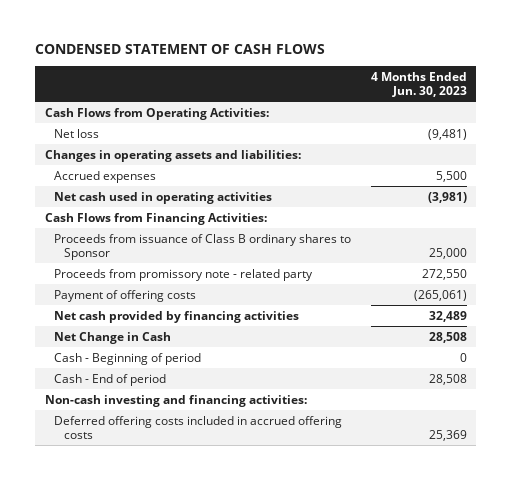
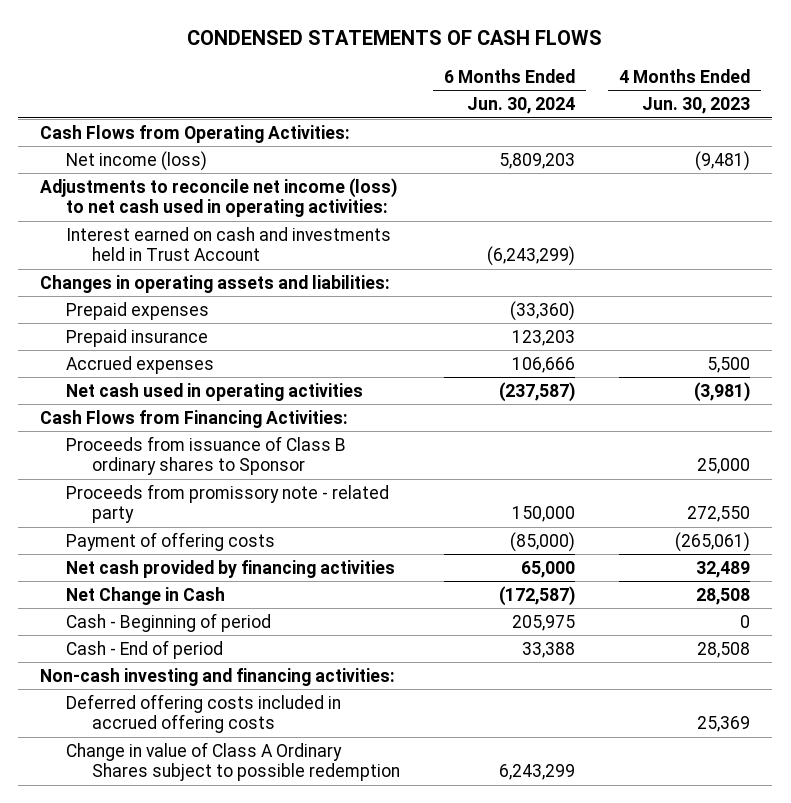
- CONDENSED STATEMENT OF CASH FLOWS
+ CONDENSED STATEMENTS OF CASH FLOWS
- | 4 Months Ended Jun. 30, 2023
+ | 6 Months Ended Jun. 30, 2024 | 4 Months Ended Jun. 30, 2023
- Net loss | (9,481)
+ Net income (loss) | 5,809,203 | (9,481)
+ Adjustments to reconcile net income (loss) to net cash used in operating activities:
+ Interest earned on cash and investments held in Trust Account | (6,243,299) |
+ Prepaid expenses | (33,360) |
+ Prepaid insurance | 123,203 |
+ Change in value of Class A Ordinary Shares subject to possible redemption | 6,243,299 |

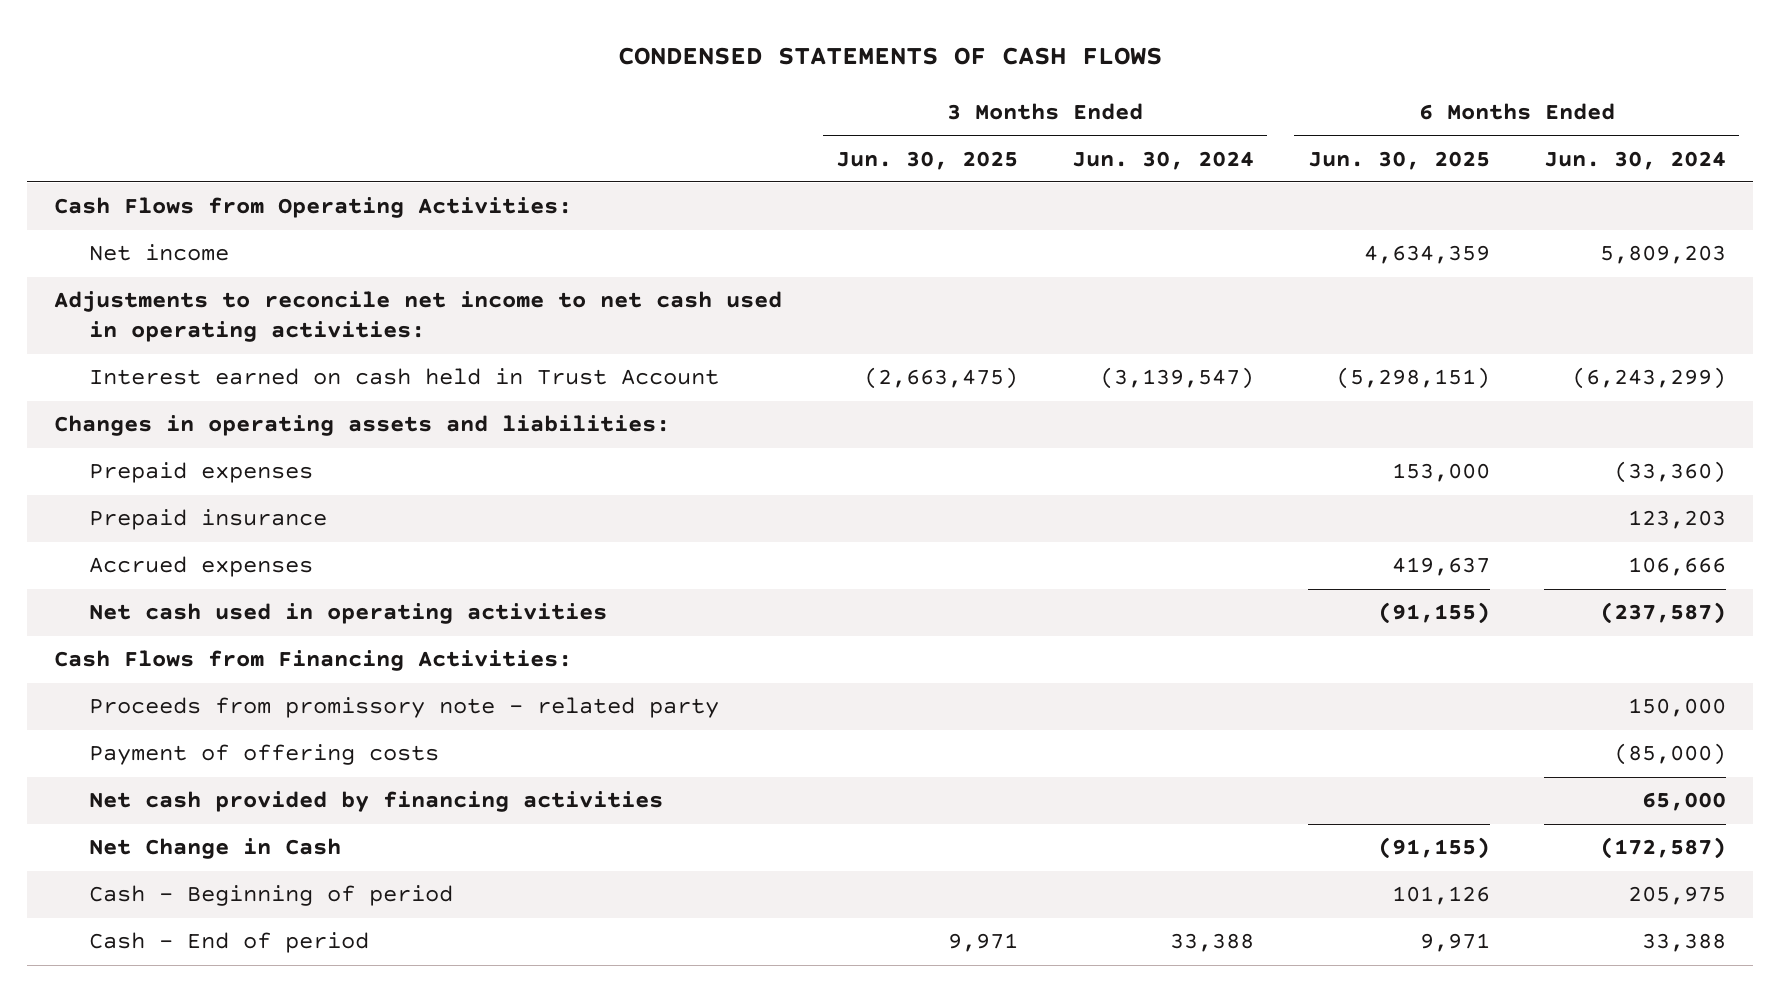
- | 6 Months Ended Jun. 30, 2024 | 4 Months Ended Jun. 30, 2023
+ | 3 Months Ended Jun. 30, 2025 | 3 Months Ended Jun. 30, 2024 | 6 Months Ended Jun. 30, 2025 | 6 Months Ended Jun. 30, 2024
- Net income (loss) | 5,809,203 | (9,481)
- Adjustments to reconcile net income (loss) to net cash used in operating activities:
- Interest earned on cash and investments held in Trust Account | (6,243,299) |
+ Net income | | | 4,634,359 | 5,809,203
+ Adjustments to reconcile net income to net cash used in operating activities:
+ Interest earned on cash held in Trust Account | (2,663,475) | (3,139,547) | (5,298,151) | (6,243,299)
- Proceeds from issuance of Class B ordinary shares to Sponsor | | 25,000
- Non-cash investing and financing activities:
- Deferred offering costs included in accrued offering costs | | 25,369
- Change in value of Class A Ordinary Shares subject to possible redemption | 6,243,299 |

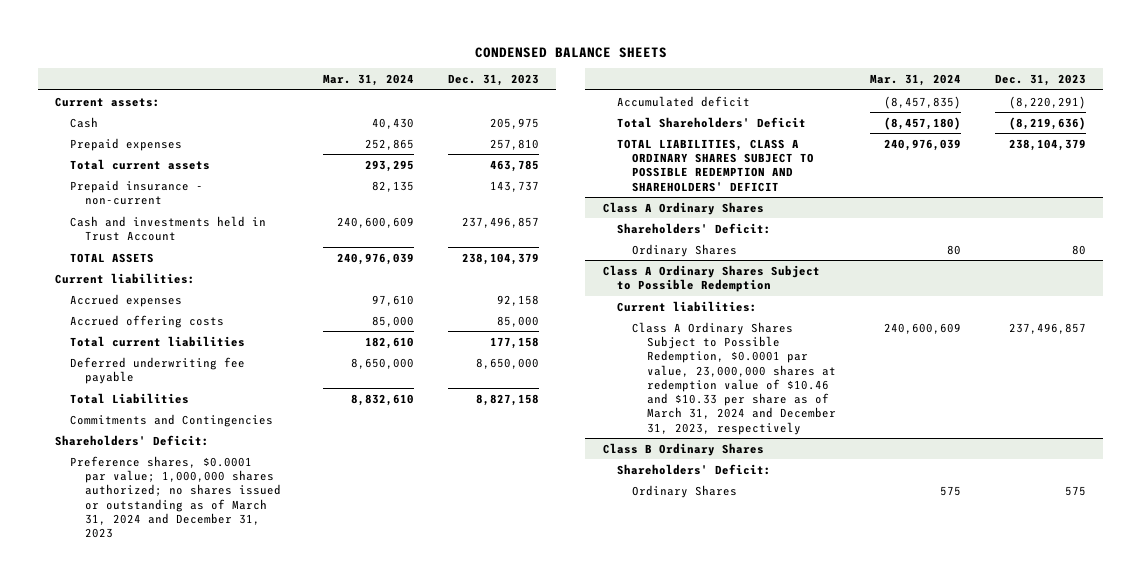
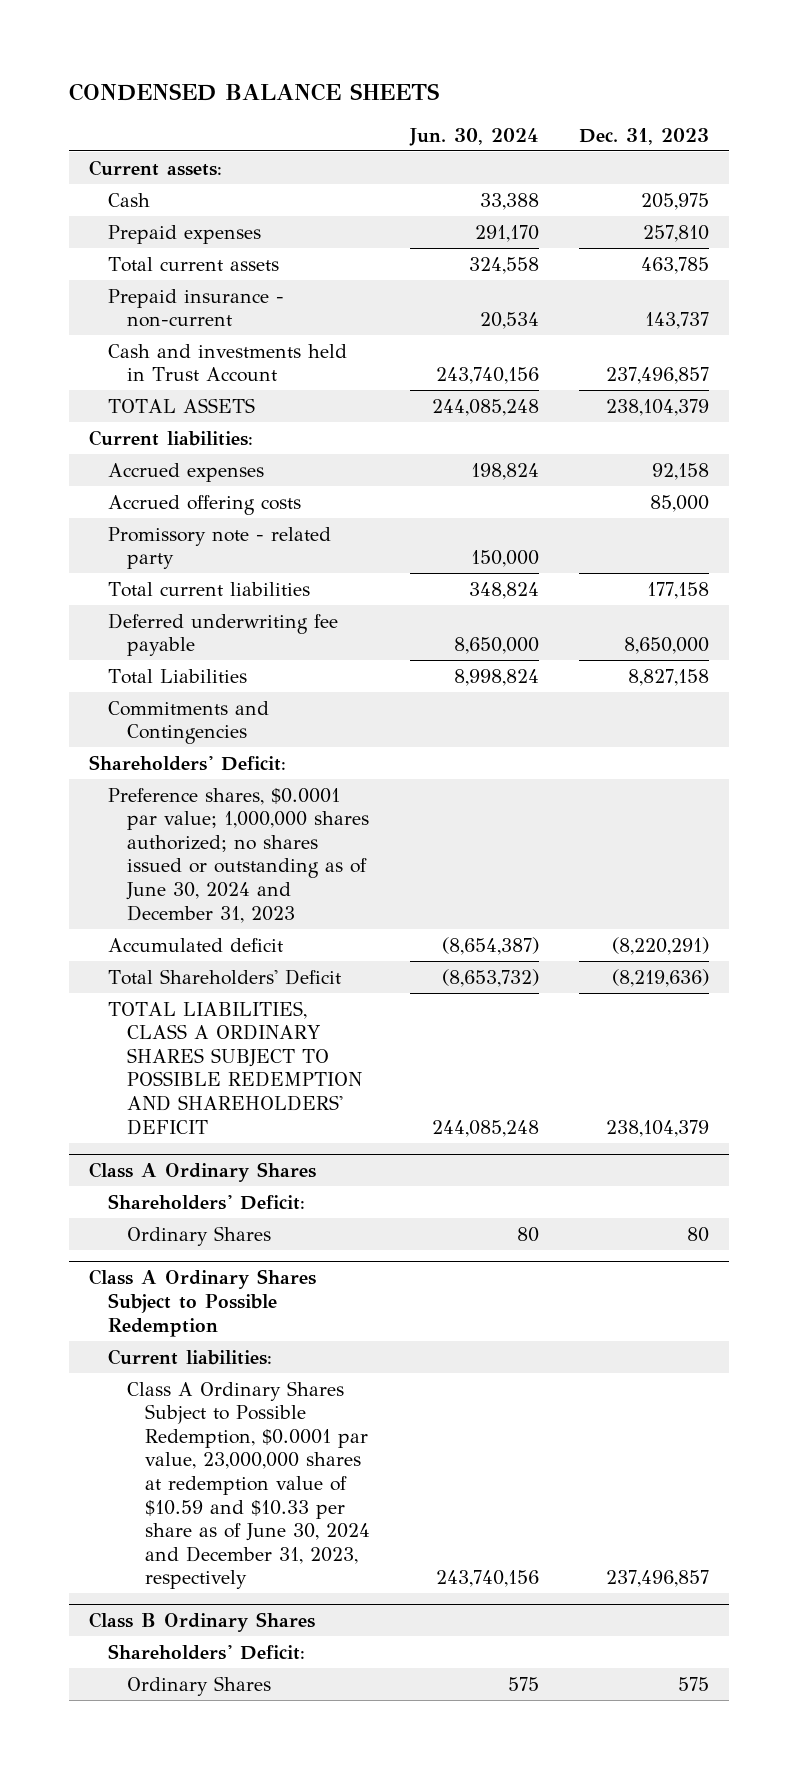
- | Mar. 31, 2024 | Dec. 31, 2023
+ | Jun. 30, 2024 | Dec. 31, 2023
+ Promissory note - related party | 150,000 |
- Preference shares, $0.0001 par value; 1,000,000 shares authorized; no shares issued or outstanding as of March 31, 2024 and December 31, 2023
+ Preference shares, $0.0001 par value; 1,000,000 shares authorized; no shares issued or outstanding as of June 30, 2024 and December 31, 2023
@ Class A Ordinary Shares Subject to Possible Redemption
- Class A Ordinary Shares Subject to Possible Redemption, $0.0001 par value, 23,000,000 shares at redemption value of $10.46 and $10.33 per share as of March 31, 2024 and December 31, 2023, respectively | 240,600,609 | 237,496,857
+ Class A Ordinary Shares Subject to Possible Redemption, $0.0001 par value, 23,000,000 shares at redemption value of $10.59 and $10.33 per share as of June 30, 2024 and December 31, 2023, respectively | 243,740,156 | 237,496,857

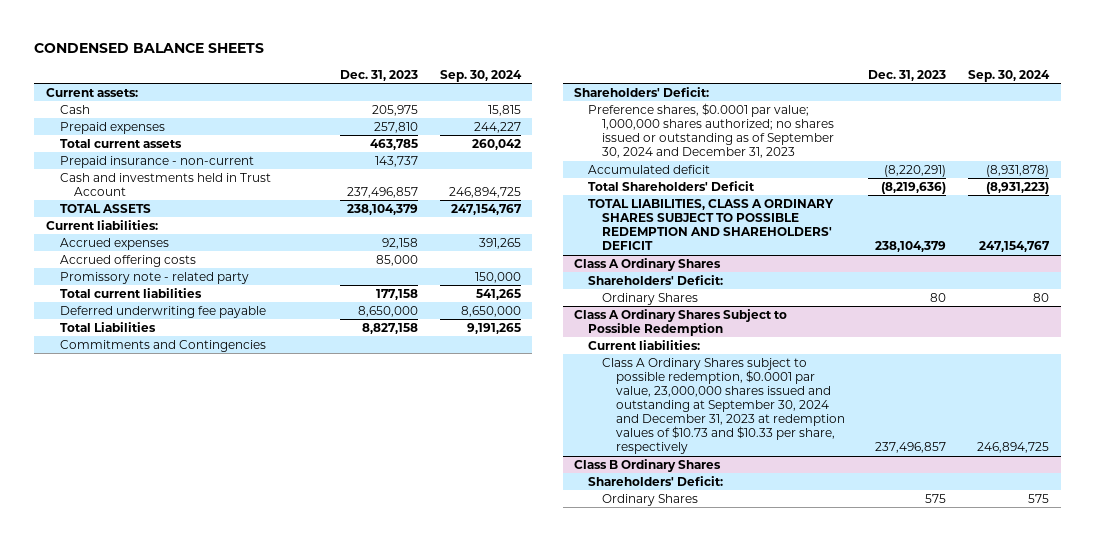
- | Jun. 30, 2024 | Dec. 31, 2023
+ | Dec. 31, 2023 | Sep. 30, 2024
- Preference shares, $0.0001 par value; 1,000,000 shares authorized; no shares issued or outstanding as of June 30, 2024 and December 31, 2023
+ Preference shares, $0.0001 par value; 1,000,000 shares authorized; no shares issued or outstanding as of September 30, 2024 and December 31, 2023
@ Class A Ordinary Shares Subject to Possible Redemption
- Class A Ordinary Shares Subject to Possible Redemption, $0.0001 par value, 23,000,000 shares at redemption value of $10.59 and $10.33 per share as of June 30, 2024 and December 31, 2023, respectively | 243,740,156 | 237,496,857
+ Class A Ordinary Shares subject to possible redemption, $0.0001 par value, 23,000,000 shares issued and outstanding at September 30, 2024 and December 31, 2023 at redemption values of $10.73 and $10.33 per share, respectively | 237,496,857 | 246,894,725

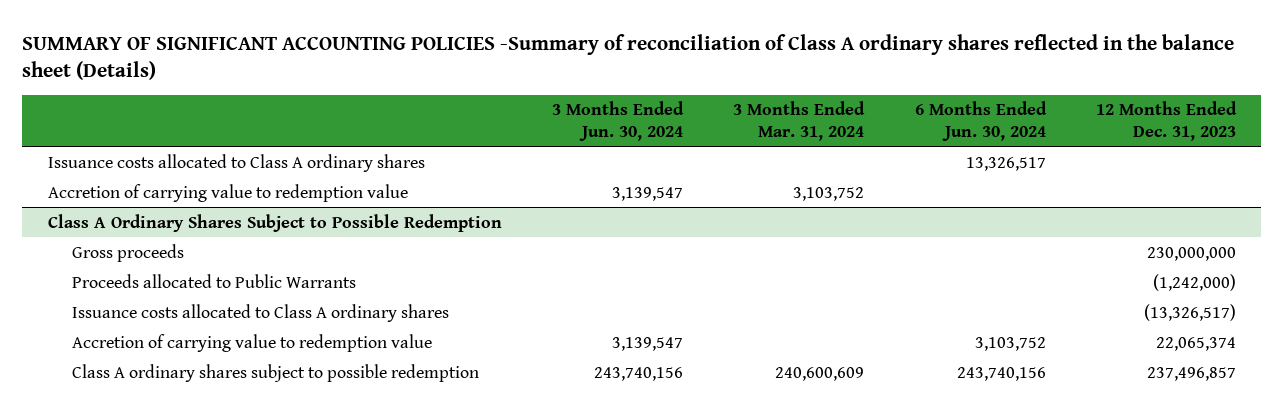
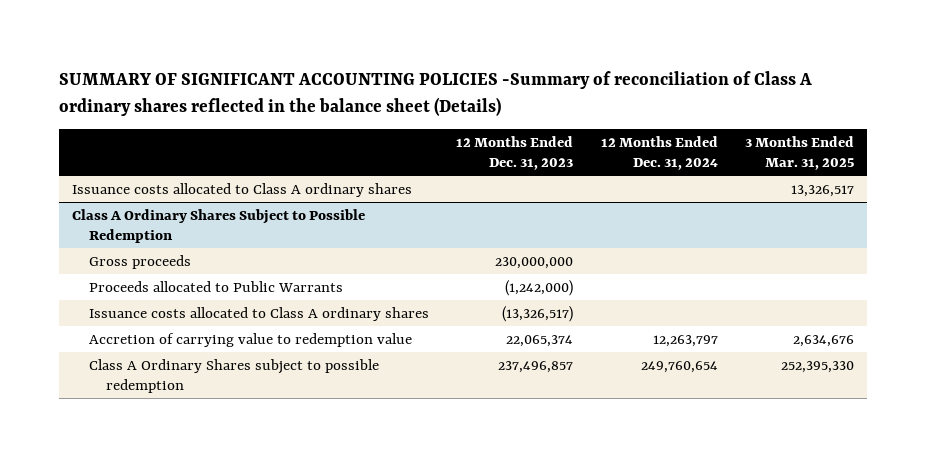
- | 3 Months Ended Jun. 30, 2024 | 3 Months Ended Mar. 31, 2024 | 6 Months Ended Jun. 30, 2024 | 12 Months Ended Dec. 31, 2023
+ | 12 Months Ended Dec. 31, 2023 | 12 Months Ended Dec. 31, 2024 | 3 Months Ended Mar. 31, 2025
- Accretion of carrying value to redemption value | 3,139,547 | 3,103,752 | |
@ Class A Ordinary Shares Subject to Possible Redemption
- Class A ordinary shares subject to possible redemption | 243,740,156 | 240,600,609 | 243,740,156 | 237,496,857
+ Class A Ordinary Shares subject to possible redemption | 237,496,857 | 249,760,654 | 252,395,330

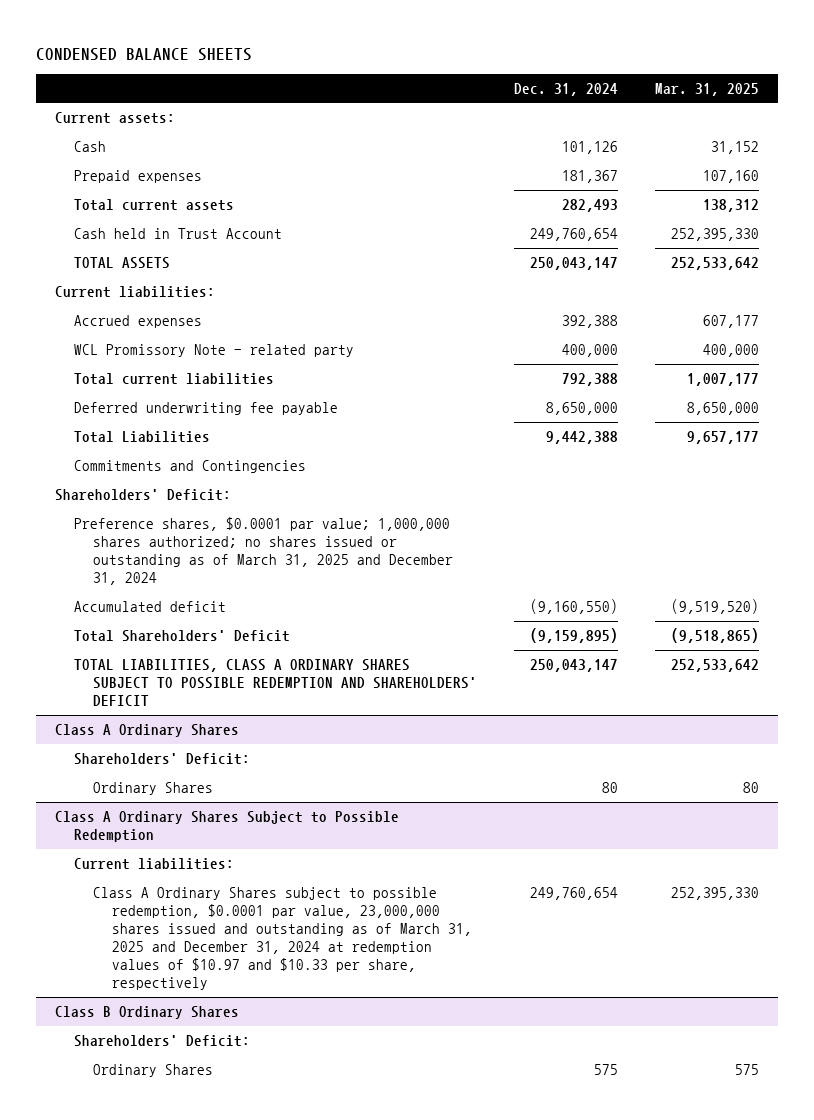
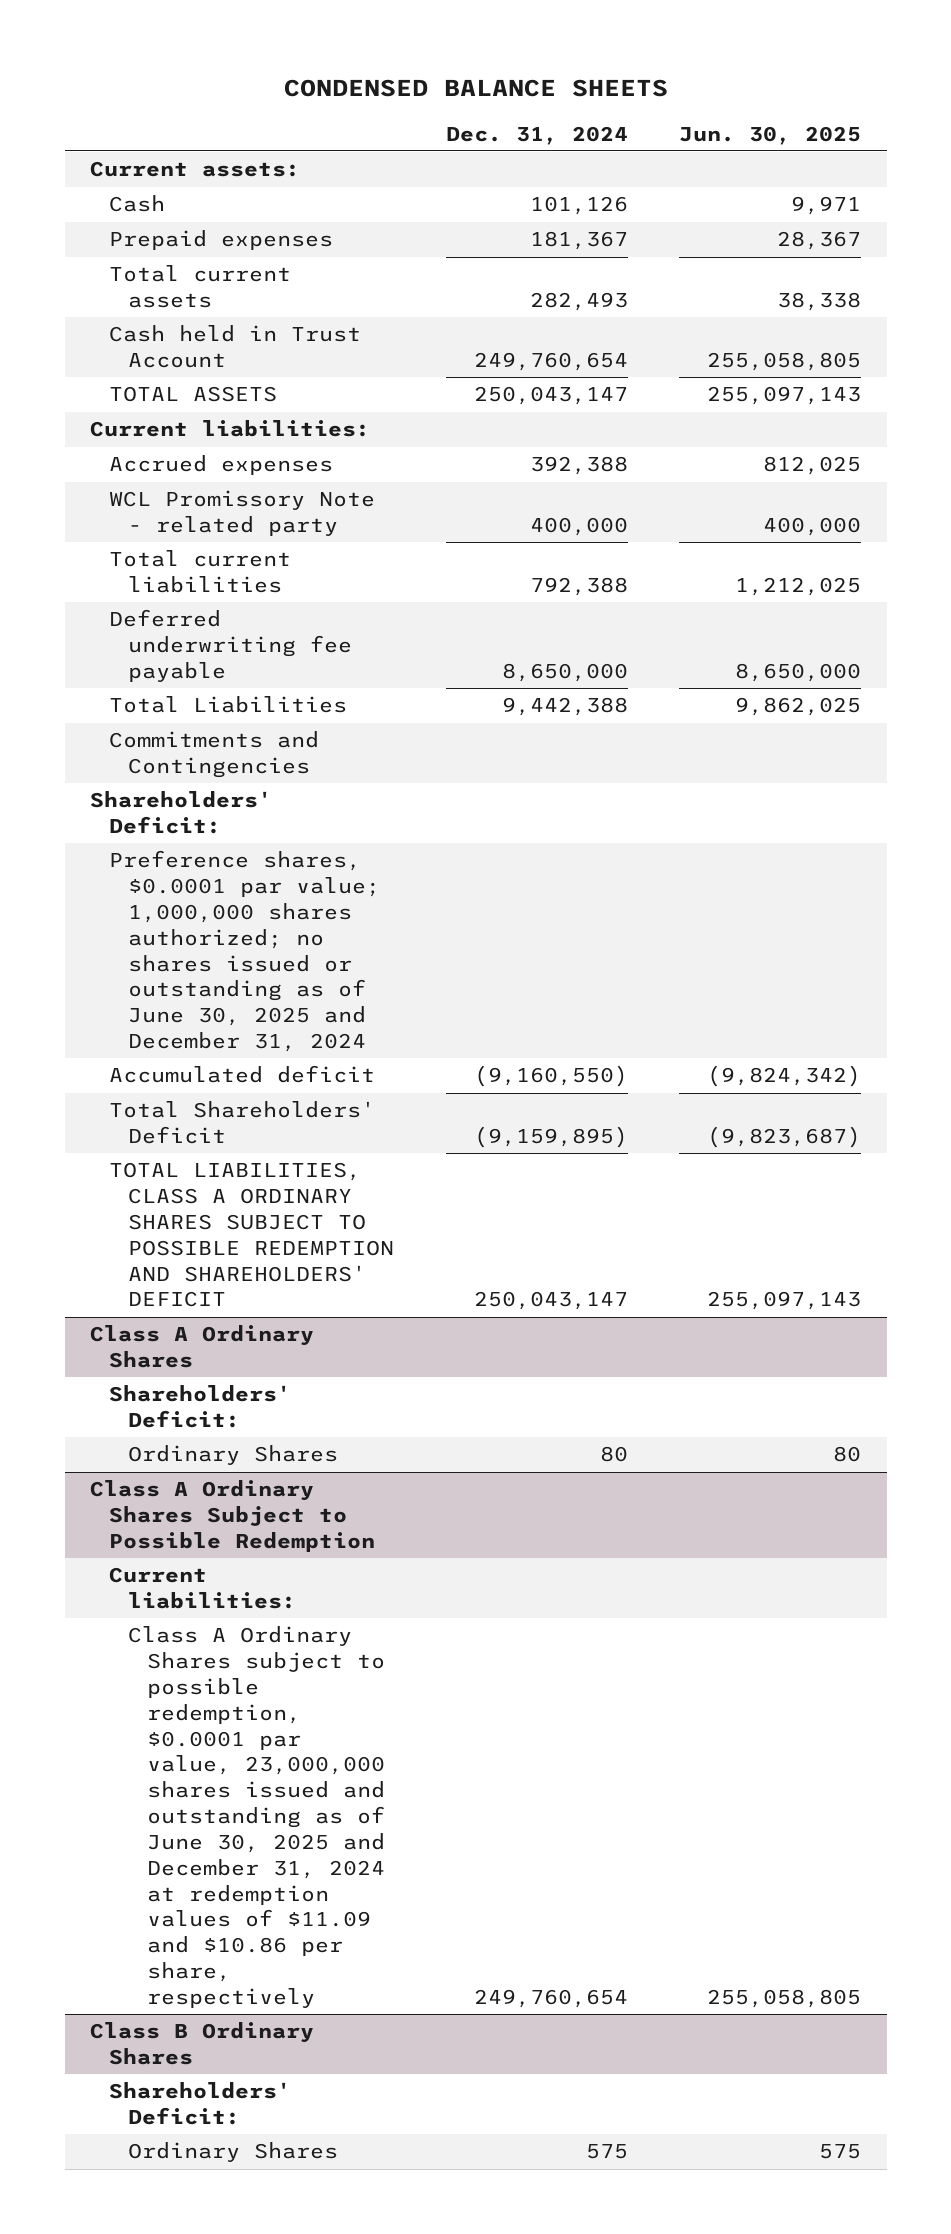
- | Dec. 31, 2024 | Mar. 31, 2025
+ | Dec. 31, 2024 | Jun. 30, 2025
- Preference shares, $0.0001 par value; 1,000,000 shares authorized; no shares issued or outstanding as of March 31, 2025 and December 31, 2024
+ Preference shares, $0.0001 par value; 1,000,000 shares authorized; no shares issued or outstanding as of June 30, 2025 and December 31, 2024
@ Class A Ordinary Shares Subject to Possible Redemption
- Class A Ordinary Shares subject to possible redemption, $0.0001 par value, 23,000,000 shares issued and outstanding as of March 31, 2025 and December 31, 2024 at redemption values of $10.97 and $10.33 per share, respectively | 249,760,654 | 252,395,330
+ Class A Ordinary Shares subject to possible redemption, $0.0001 par value, 23,000,000 shares issued and outstanding as of June 30, 2025 and December 31, 2024 at redemption values of $11.09 and $10.86 per share, respectively | 249,760,654 | 255,058,805

